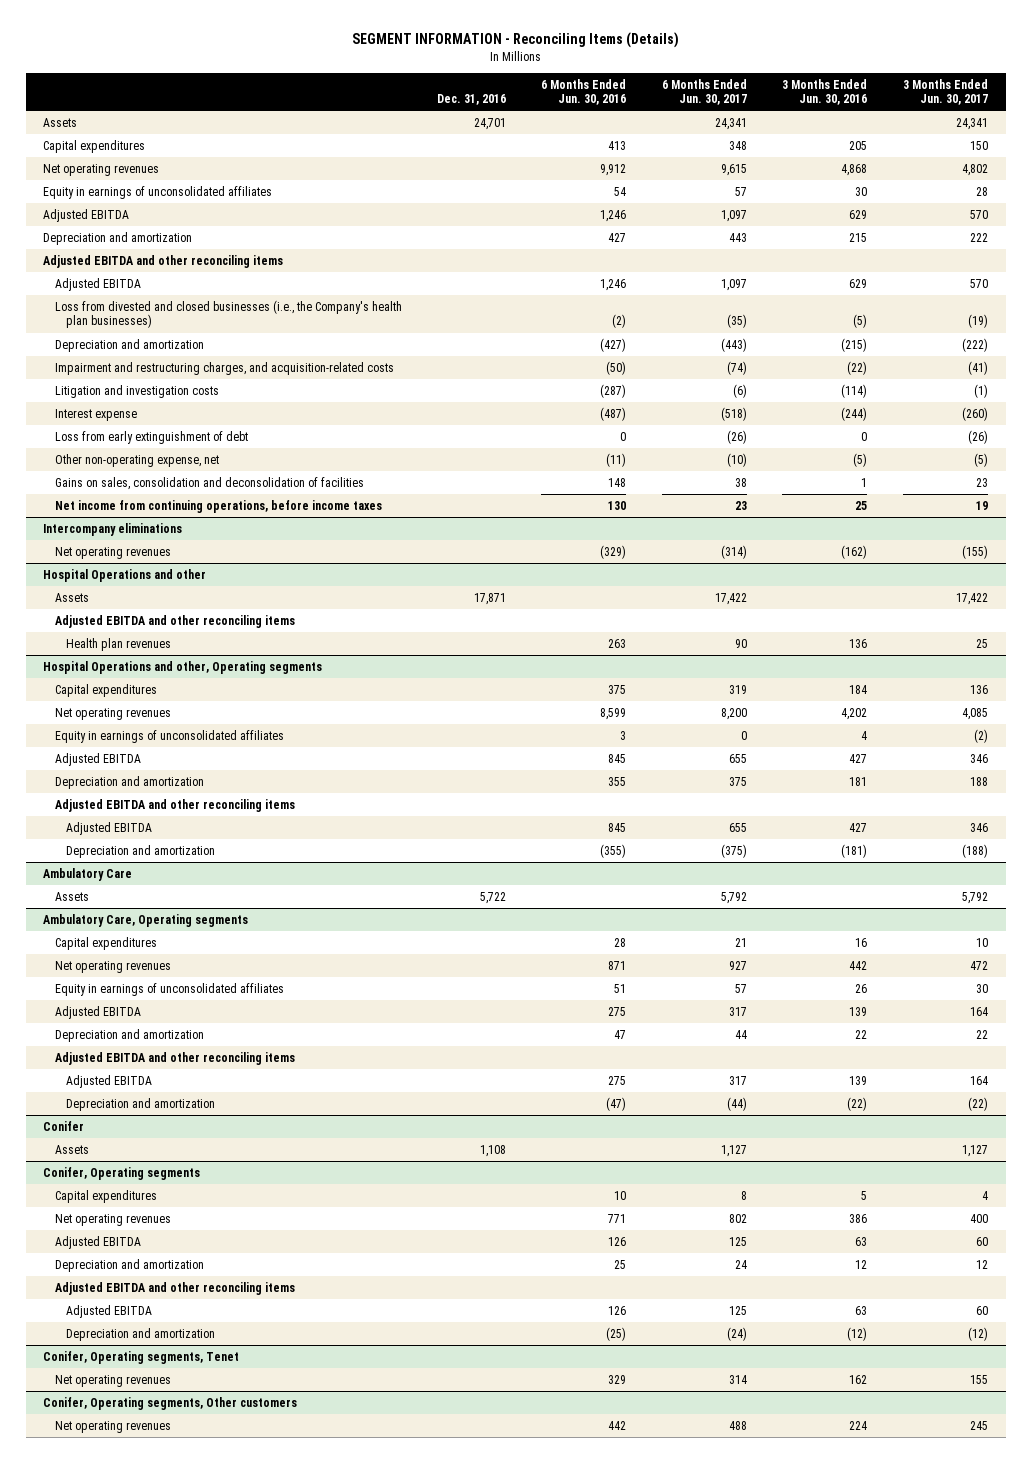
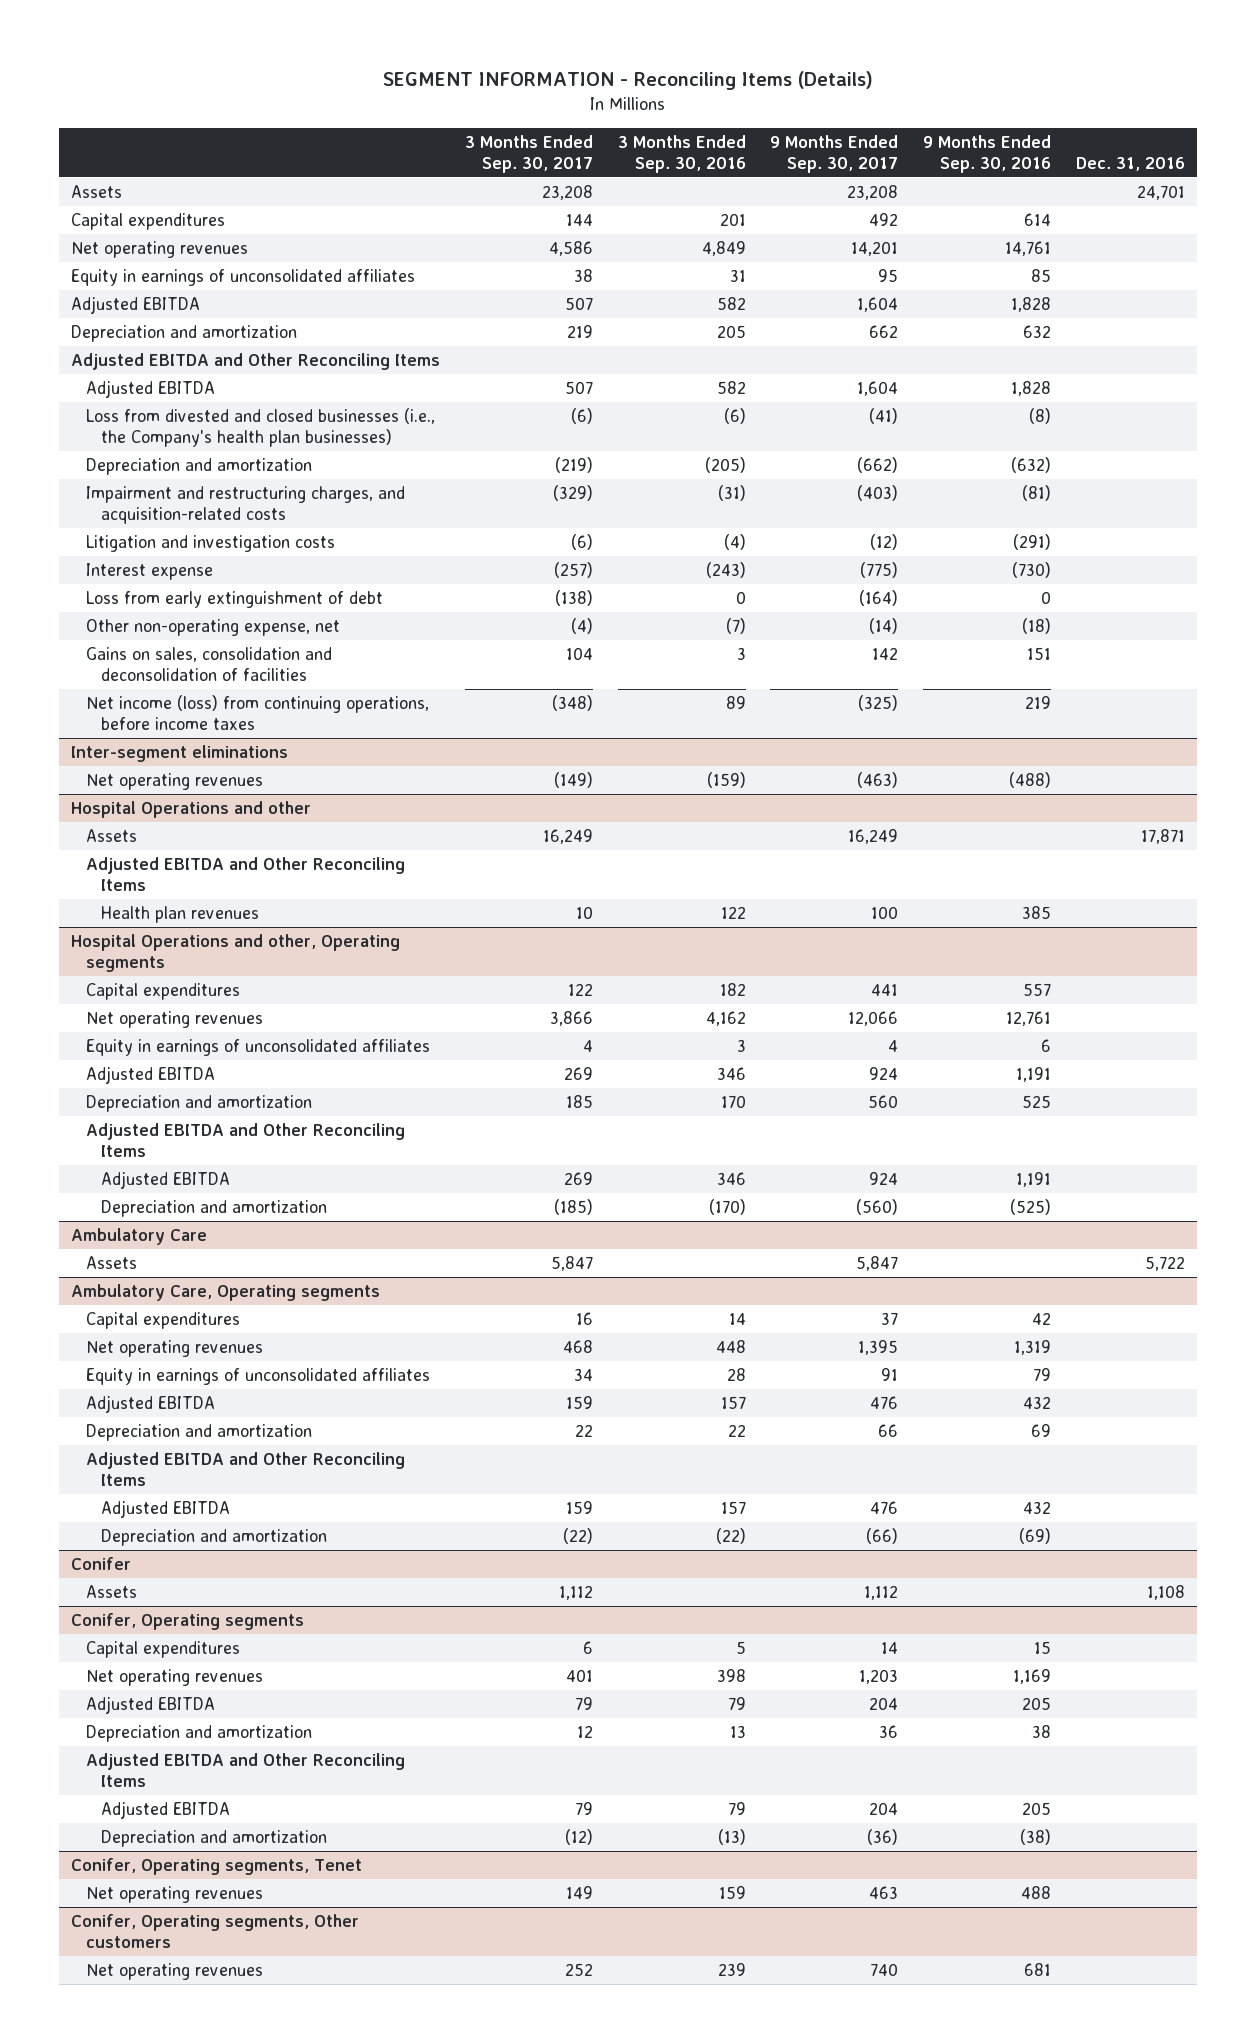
- | Dec. 31, 2016 | 6 Months Ended Jun. 30, 2016 | 6 Months Ended Jun. 30, 2017 | 3 Months Ended Jun. 30, 2016 | 3 Months Ended Jun. 30, 2017
+ | 3 Months Ended Sep. 30, 2017 | 3 Months Ended Sep. 30, 2016 | 9 Months Ended Sep. 30, 2017 | 9 Months Ended Sep. 30, 2016 | Dec. 31, 2016
- Adjusted EBITDA and other reconciling items
+ Adjusted EBITDA and Other Reconciling Items
- Net income from continuing operations, before income taxes | | 130 | 23 | 25 | 19
- Intercompany eliminations
+ Net income (loss) from continuing operations, before income taxes | (348) | 89 | (325) | 219 |
+ Inter-segment eliminations
@ Hospital Operations and other
- Adjusted EBITDA and other reconciling items
+ Adjusted EBITDA and Other Reconciling Items
@ Hospital Operations and other, Operating segments
- Adjusted EBITDA and other reconciling items
+ Adjusted EBITDA and Other Reconciling Items
@ Ambulatory Care, Operating segments
- Adjusted EBITDA and other reconciling items
+ Adjusted EBITDA and Other Reconciling Items
@ Conifer, Operating segments
- Adjusted EBITDA and other reconciling items
+ Adjusted EBITDA and Other Reconciling Items

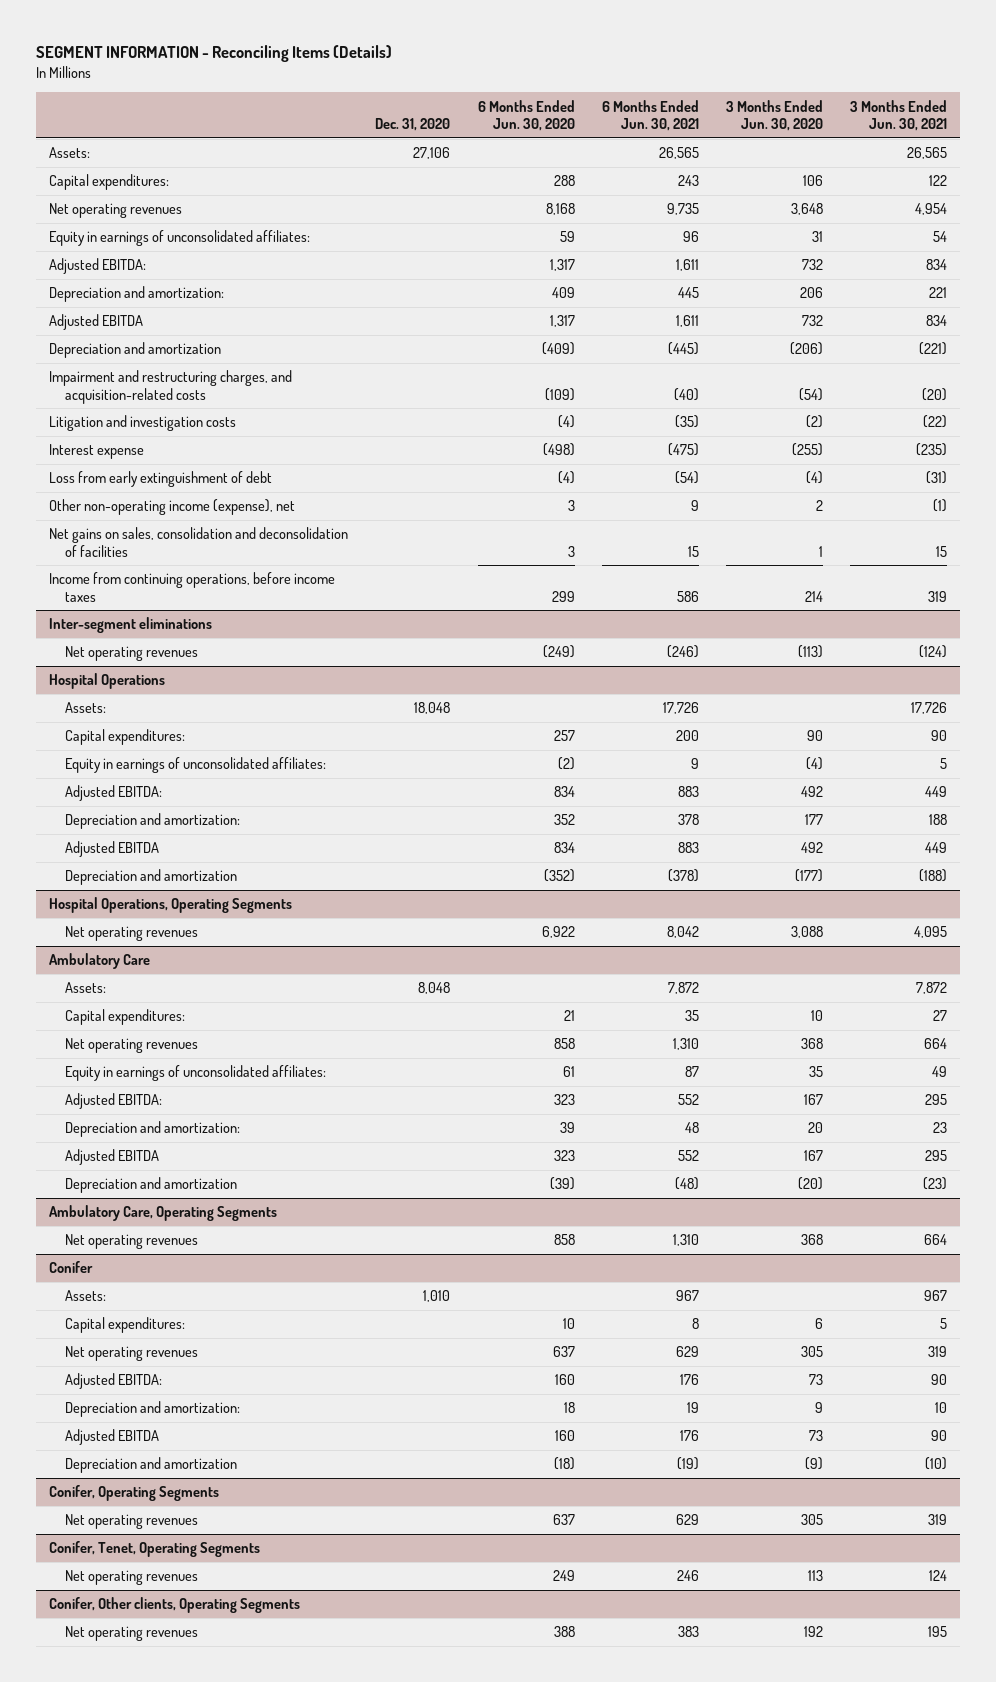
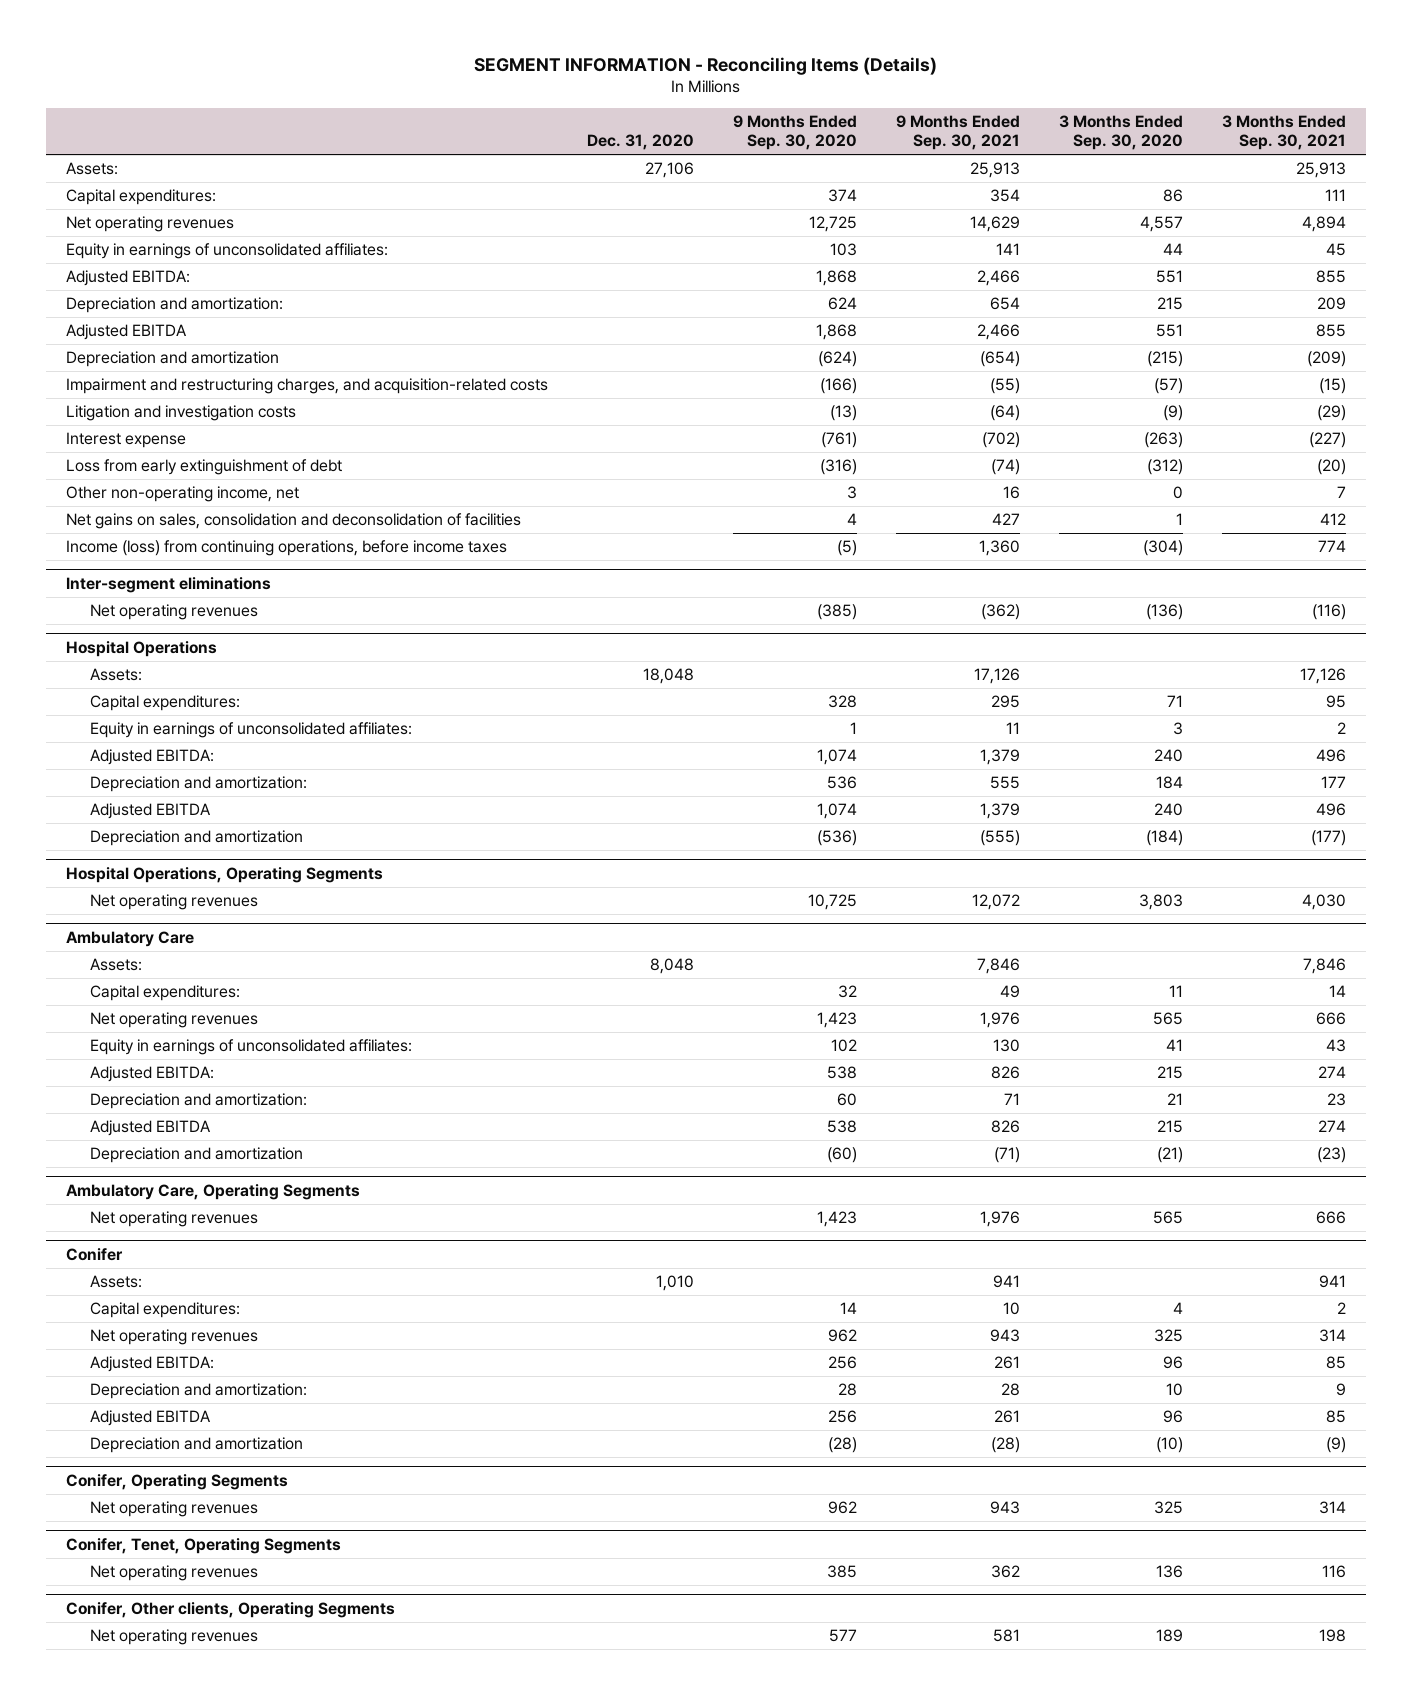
- | Dec. 31, 2020 | 6 Months Ended Jun. 30, 2020 | 6 Months Ended Jun. 30, 2021 | 3 Months Ended Jun. 30, 2020 | 3 Months Ended Jun. 30, 2021
+ | Dec. 31, 2020 | 9 Months Ended Sep. 30, 2020 | 9 Months Ended Sep. 30, 2021 | 3 Months Ended Sep. 30, 2020 | 3 Months Ended Sep. 30, 2021
- Other non-operating income (expense), net | | 3 | 9 | 2 | (1)
+ Other non-operating income, net | | 3 | 16 | 0 | 7
- Income from continuing operations, before income taxes | | 299 | 586 | 214 | 319
+ Income (loss) from continuing operations, before income taxes | | (5) | 1,360 | (304) | 774

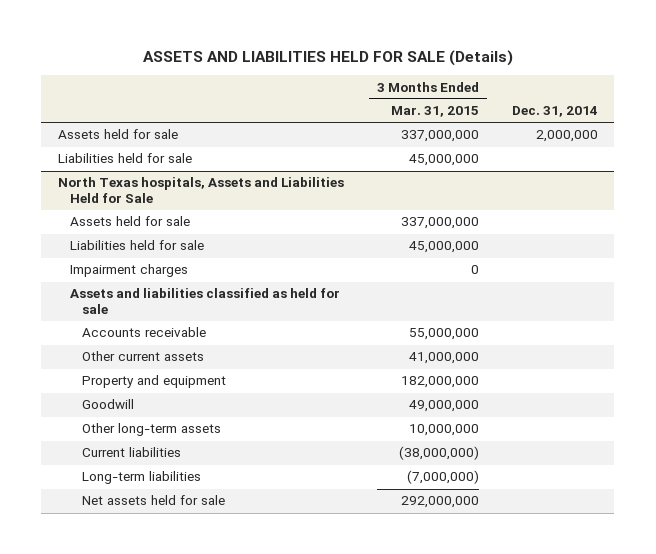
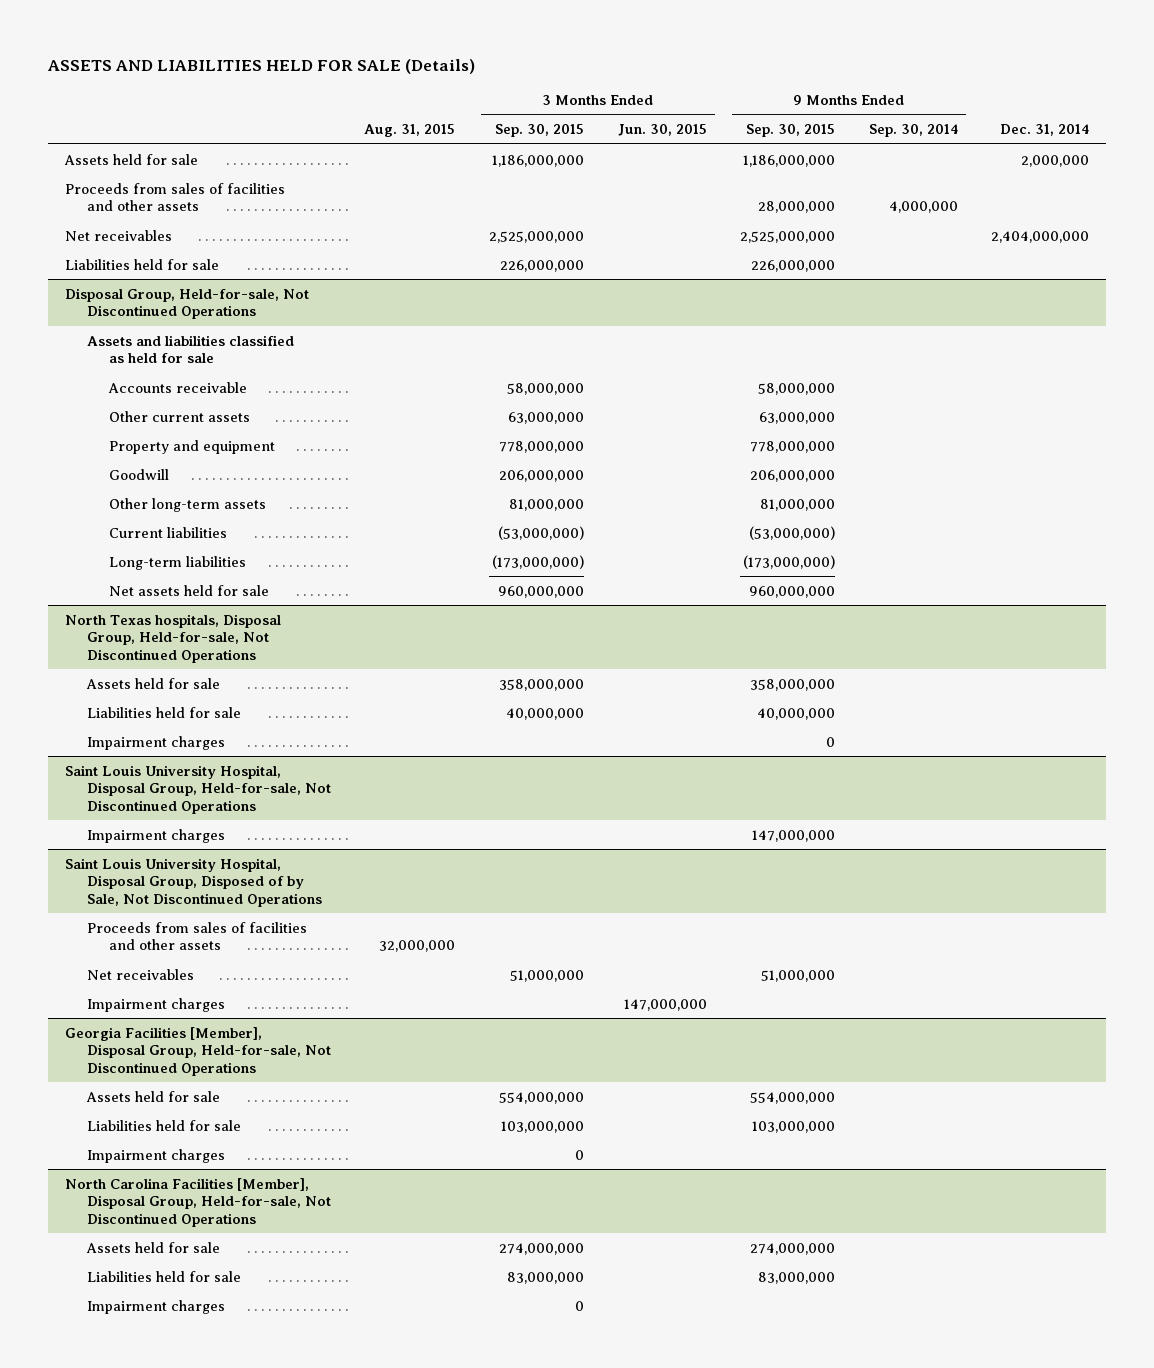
- | 3 Months Ended Mar. 31, 2015 | Dec. 31, 2014
+ | Aug. 31, 2015 | 3 Months Ended Sep. 30, 2015 | 3 Months Ended Jun. 30, 2015 | 9 Months Ended Sep. 30, 2015 | 9 Months Ended Sep. 30, 2014 | Dec. 31, 2014
+ Proceeds from sales of facilities and other assets | | | | 28,000,000 | 4,000,000 |
+ Net receivables | | 2,525,000,000 | | 2,525,000,000 | | 2,404,000,000
- North Texas hospitals, Assets and Liabilities Held for Sale
- Assets held for sale | 337,000,000 |
- Liabilities held for sale | 45,000,000 |
- Impairment charges | 0 |
- Assets and liabilities classified as held for sale
- Accounts receivable | 55,000,000 |
- Other current assets | 41,000,000 |
- Property and equipment | 182,000,000 |
- Goodwill | 49,000,000 |
- Other long-term assets | 10,000,000 |
- Current liabilities | (38,000,000) |
- Long-term liabilities | (7,000,000) |
- Net assets held for sale | 292,000,000 |
+ Disposal Group, Held-for-sale, Not Discontinued Operations
+ Assets and liabilities classified as held for sale
+ Accounts receivable | | 58,000,000 | | 58,000,000 | |
+ Other current assets | | 63,000,000 | | 63,000,000 | |
+ Property and equipment | | 778,000,000 | | 778,000,000 | |
+ Goodwill | | 206,000,000 | | 206,000,000 | |
+ Other long-term assets | | 81,000,000 | | 81,000,000 | |
+ Current liabilities | | (53,000,000) | | (53,000,000) | |
+ Long-term liabilities | | (173,000,000) | | (173,000,000) | |
+ Net assets held for sale | | 960,000,000 | | 960,000,000 | |
+ North Texas hospitals, Disposal Group, Held-for-sale, Not Discontinued Operations
+ Assets held for sale | | 358,000,000 | | 358,000,000 | |
+ Liabilities held for sale | | 40,000,000 | | 40,000,000 | |
+ Impairment charges | | | | 0 | |
+ Saint Louis University Hospital, Disposal Group, Held-for-sale, Not Discontinued Operations
+ Impairment charges | | | | 147,000,000 | |
+ Saint Louis University Hospital, Disposal Group, Disposed of by Sale, Not Discontinued Operations
+ Proceeds from sales of facilities and other assets | 32,000,000 | | | | |
+ Net receivables | | 51,000,000 | | 51,000,000 | |
+ Impairment charges | | | 147,000,000 | | |
+ Georgia Facilities [Member], Disposal Group, Held-for-sale, Not Discontinued Operations
+ Assets held for sale | | 554,000,000 | | 554,000,000 | |
+ Liabilities held for sale | | 103,000,000 | | 103,000,000 | |
+ Impairment charges | | 0 | | | |
+ North Carolina Facilities [Member], Disposal Group, Held-for-sale, Not Discontinued Operations
+ Assets held for sale | | 274,000,000 | | 274,000,000 | |
+ Liabilities held for sale | | 83,000,000 | | 83,000,000 | |
+ Impairment charges | | 0 | | | |

